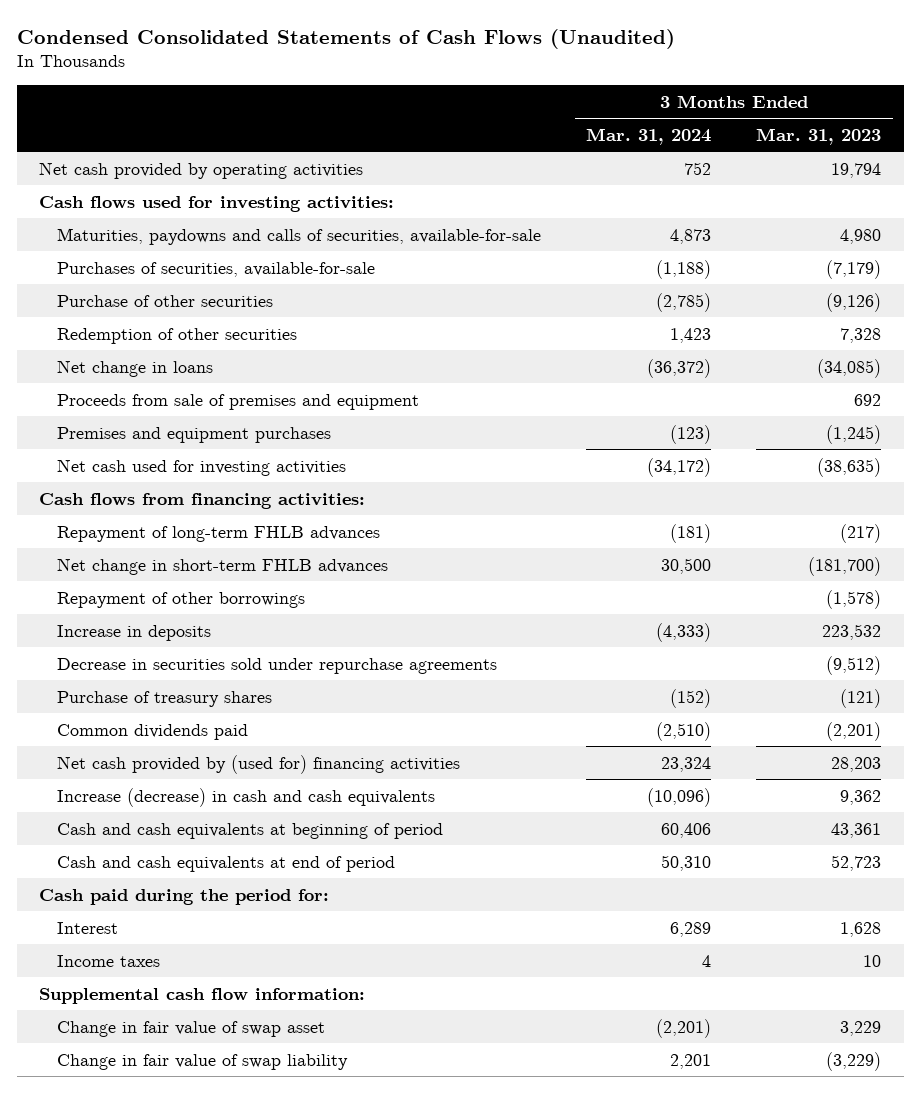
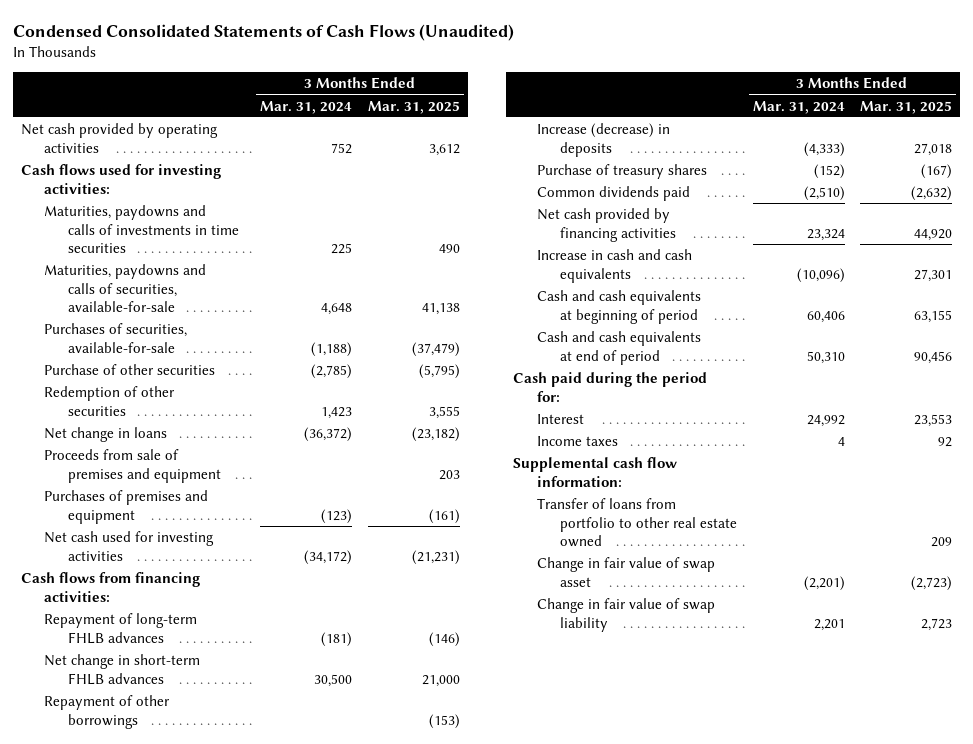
- | 3 Months Ended Mar. 31, 2024 | 3 Months Ended Mar. 31, 2023
+ | 3 Months Ended Mar. 31, 2024 | 3 Months Ended Mar. 31, 2025
- Maturities, paydowns and calls of securities, available-for-sale | 4,873 | 4,980
+ Maturities, paydowns and calls of investments in time securities | 225 | 490
+ Maturities, paydowns and calls of securities, available-for-sale | 4,648 | 41,138
- Premises and equipment purchases | (123) | (1,245)
+ Purchases of premises and equipment | (123) | (161)
- Increase in deposits | (4,333) | 223,532
- Decrease in securities sold under repurchase agreements | | (9,512)
+ Increase (decrease) in deposits | (4,333) | 27,018
- Net cash provided by (used for) financing activities | 23,324 | 28,203
- Increase (decrease) in cash and cash equivalents | (10,096) | 9,362
+ Net cash provided by financing activities | 23,324 | 44,920
+ Increase in cash and cash equivalents | (10,096) | 27,301
- Interest | 6,289 | 1,628
+ Interest | 24,992 | 23,553
+ Transfer of loans from portfolio to other real estate owned | | 209

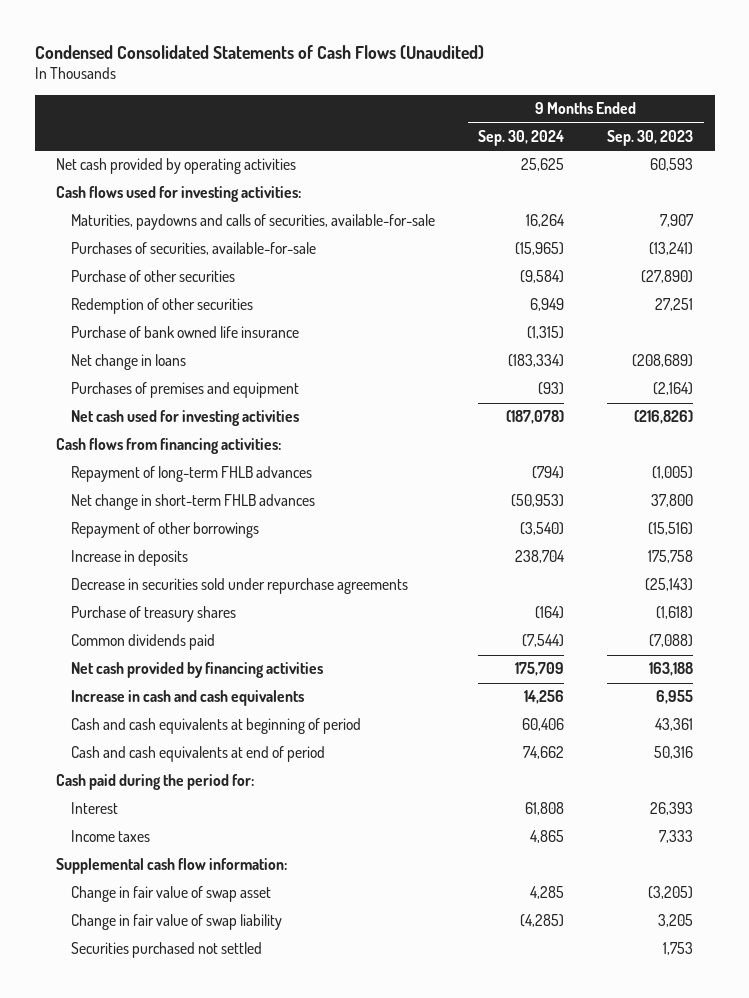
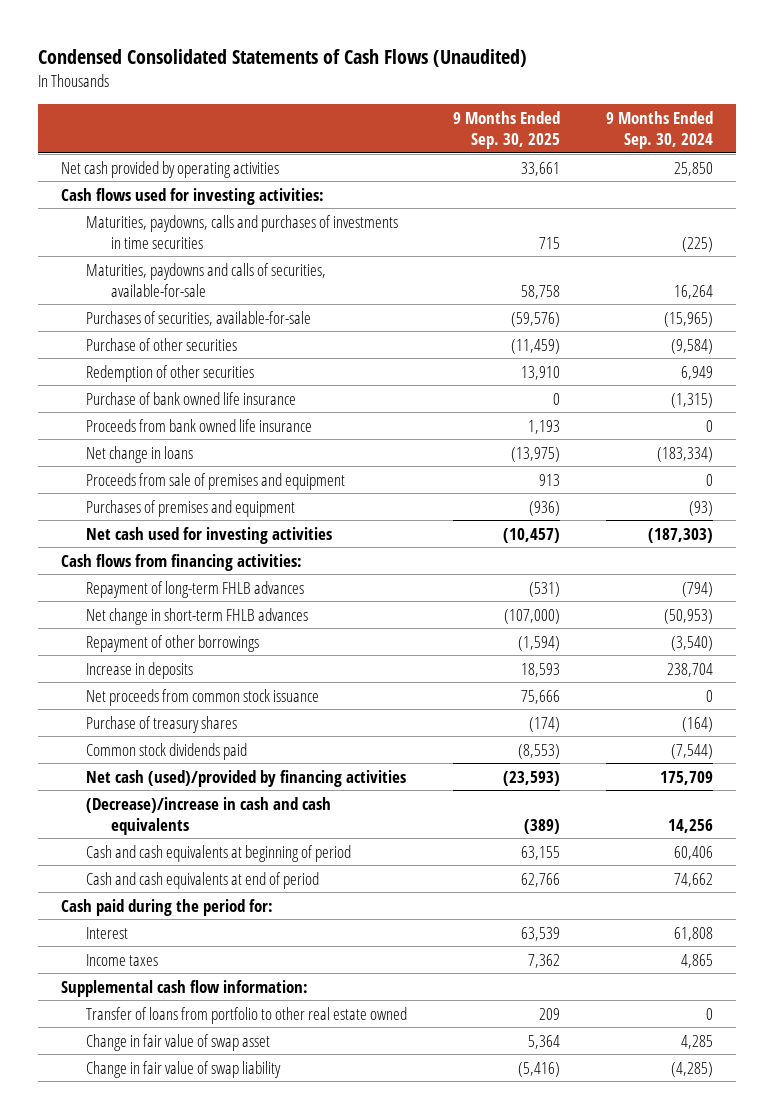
- | 9 Months Ended Sep. 30, 2024 | 9 Months Ended Sep. 30, 2023
+ | 9 Months Ended Sep. 30, 2025 | 9 Months Ended Sep. 30, 2024
- Net cash provided by operating activities | 25,625 | 60,593
+ Net cash provided by operating activities | 33,661 | 25,850
+ Maturities, paydowns, calls and purchases of investments in time securities | 715 | (225)
+ Proceeds from bank owned life insurance | 1,193 | 0
+ Proceeds from sale of premises and equipment | 913 | 0
- Net cash used for investing activities | (187,078) | (216,826)
+ Net cash used for investing activities | (10,457) | (187,303)
- Decrease in securities sold under repurchase agreements | | (25,143)
+ Net proceeds from common stock issuance | 75,666 | 0
- Common dividends paid | (7,544) | (7,088)
- Net cash provided by financing activities | 175,709 | 163,188
- Increase in cash and cash equivalents | 14,256 | 6,955
+ Common stock dividends paid | (8,553) | (7,544)
+ Net cash (used)/provided by financing activities | (23,593) | 175,709
+ (Decrease)/increase in cash and cash equivalents | (389) | 14,256
+ Transfer of loans from portfolio to other real estate owned | 209 | 0
- Securities purchased not settled | | 1,753

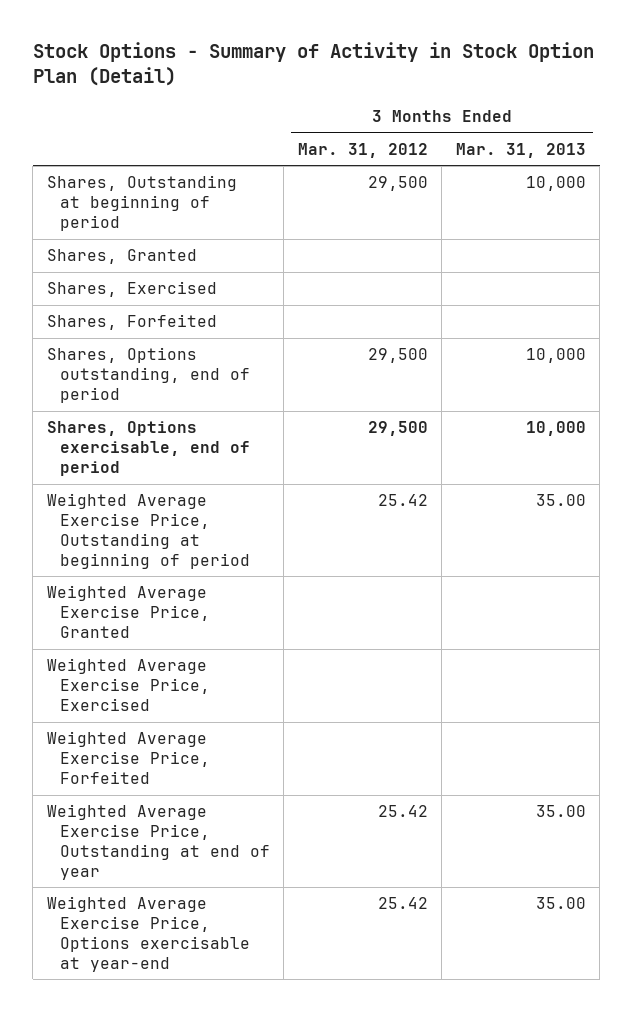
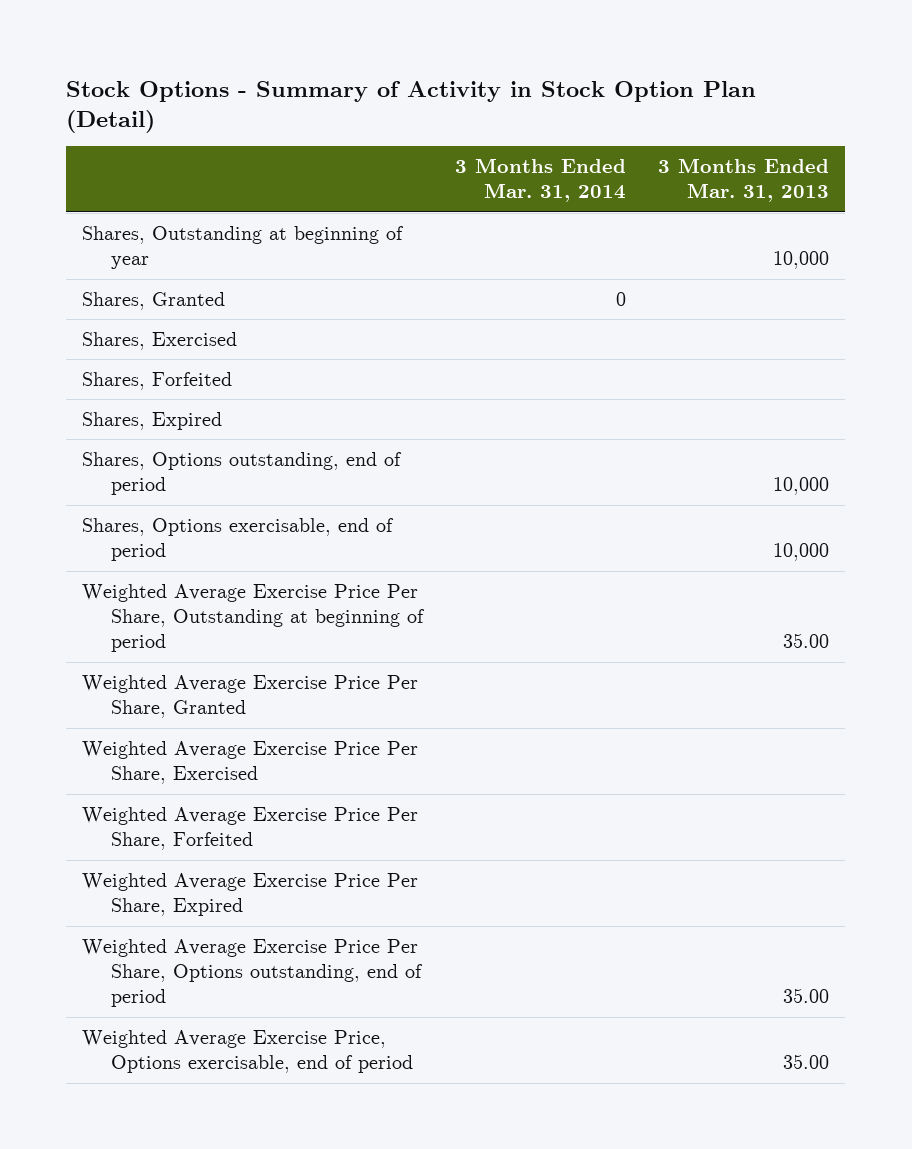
- | 3 Months Ended Mar. 31, 2012 | 3 Months Ended Mar. 31, 2013
+ | 3 Months Ended Mar. 31, 2014 | 3 Months Ended Mar. 31, 2013
- Shares, Outstanding at beginning of period | 29,500 | 10,000
+ Shares, Outstanding at beginning of year | | 10,000
+ Shares, Expired
- Weighted Average Exercise Price, Outstanding at beginning of period | 25.42 | 35.00
- Weighted Average Exercise Price, Granted
- Weighted Average Exercise Price, Exercised
- Weighted Average Exercise Price, Forfeited
- Weighted Average Exercise Price, Outstanding at end of year | 25.42 | 35.00
- Weighted Average Exercise Price, Options exercisable at year-end | 25.42 | 35.00
+ Weighted Average Exercise Price Per Share, Outstanding at beginning of period | | 35.00
+ Weighted Average Exercise Price Per Share, Granted
+ Weighted Average Exercise Price Per Share, Exercised
+ Weighted Average Exercise Price Per Share, Forfeited
+ Weighted Average Exercise Price Per Share, Expired
+ Weighted Average Exercise Price Per Share, Options outstanding, end of period | | 35.00
+ Weighted Average Exercise Price, Options exercisable, end of period | | 35.00

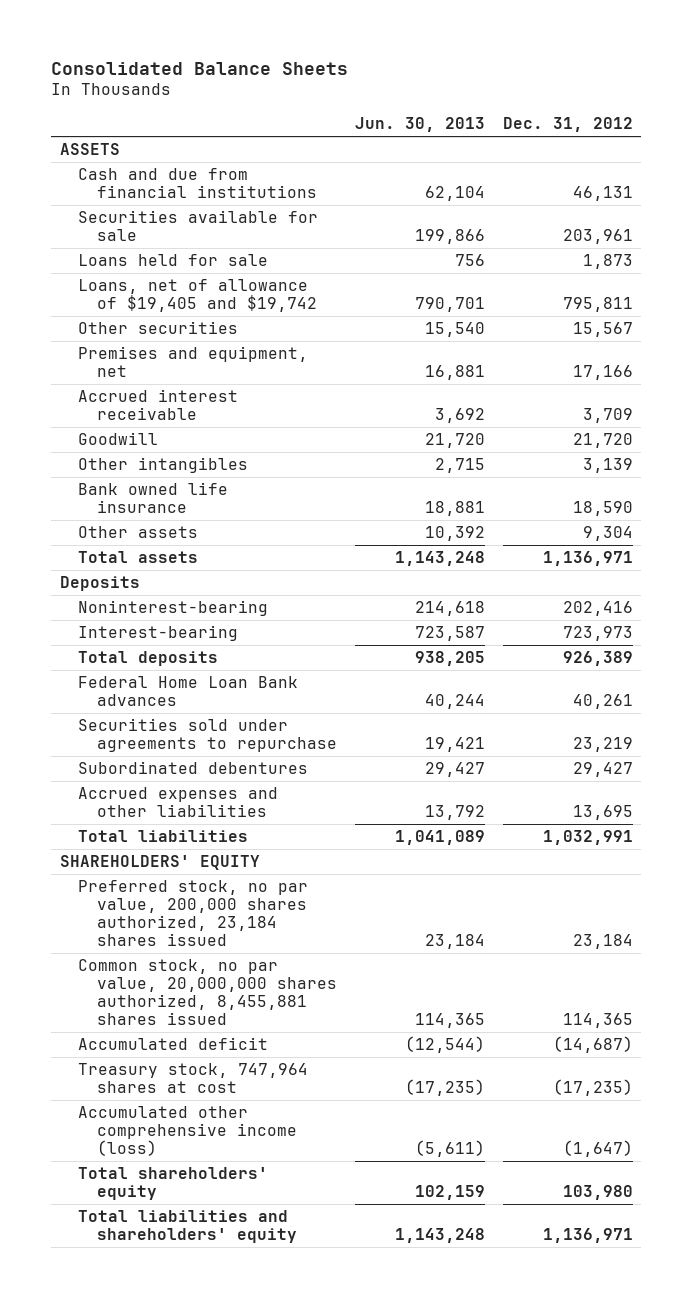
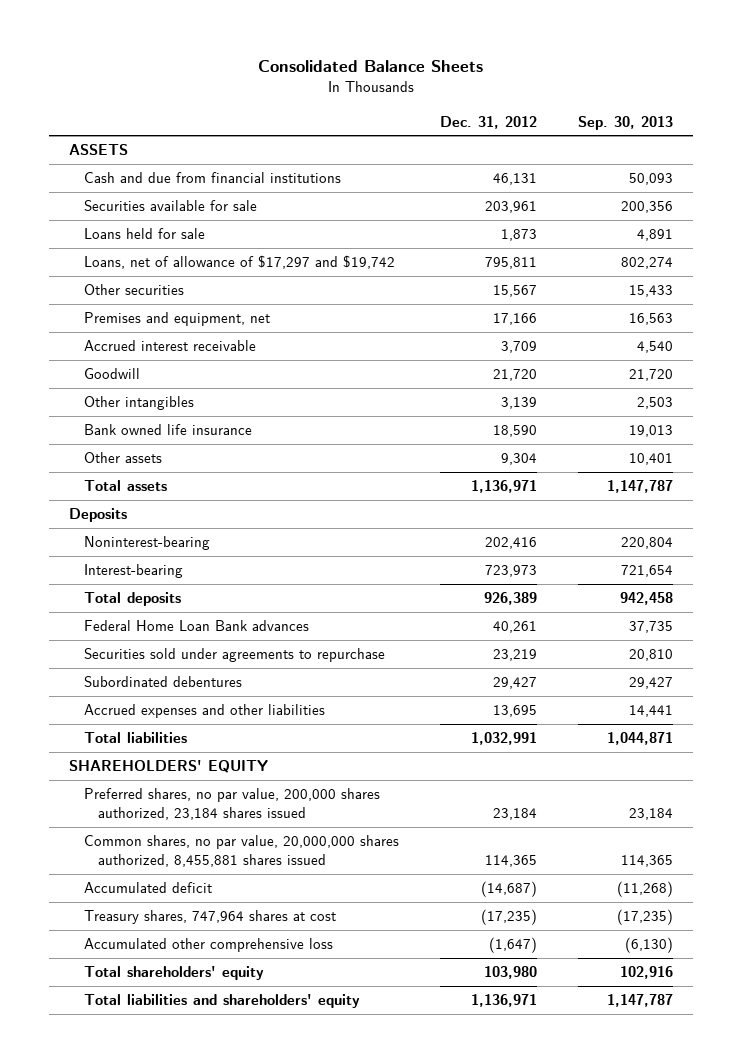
- | Jun. 30, 2013 | Dec. 31, 2012
+ | Dec. 31, 2012 | Sep. 30, 2013
- Loans, net of allowance of $19,405 and $19,742 | 790,701 | 795,811
+ Loans, net of allowance of $17,297 and $19,742 | 795,811 | 802,274
- Preferred stock, no par value, 200,000 shares authorized, 23,184 shares issued | 23,184 | 23,184
- Common stock, no par value, 20,000,000 shares authorized, 8,455,881 shares issued | 114,365 | 114,365
+ Preferred shares, no par value, 200,000 shares authorized, 23,184 shares issued | 23,184 | 23,184
+ Common shares, no par value, 20,000,000 shares authorized, 8,455,881 shares issued | 114,365 | 114,365
- Treasury stock, 747,964 shares at cost | (17,235) | (17,235)
- Accumulated other comprehensive income (loss) | (5,611) | (1,647)
+ Treasury shares, 747,964 shares at cost | (17,235) | (17,235)
+ Accumulated other comprehensive loss | (1,647) | (6,130)

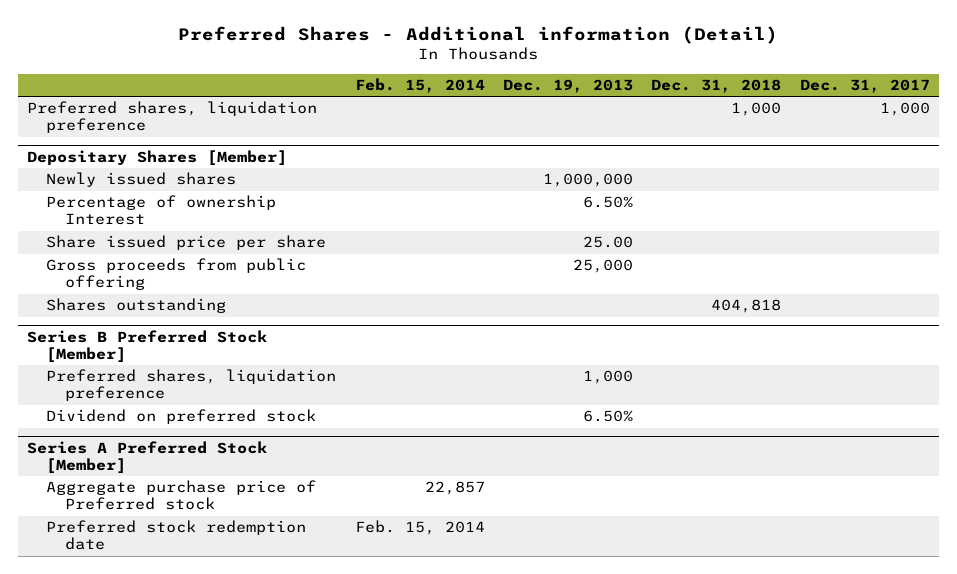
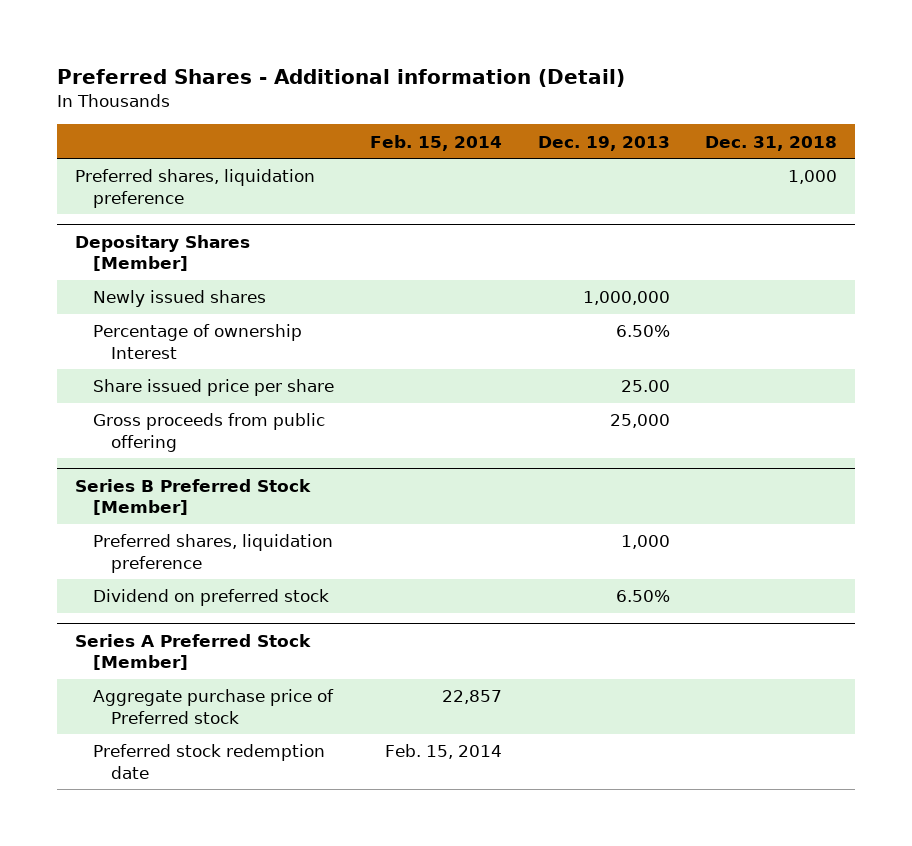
- | Feb. 15, 2014 | Dec. 19, 2013 | Dec. 31, 2018 | Dec. 31, 2017
+ | Feb. 15, 2014 | Dec. 19, 2013 | Dec. 31, 2018
@ Depositary Shares [Member]
- Shares outstanding | | | 404,818 |

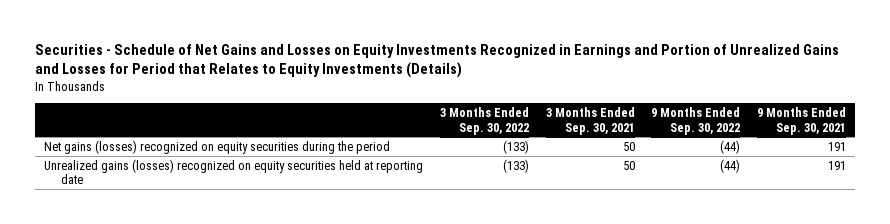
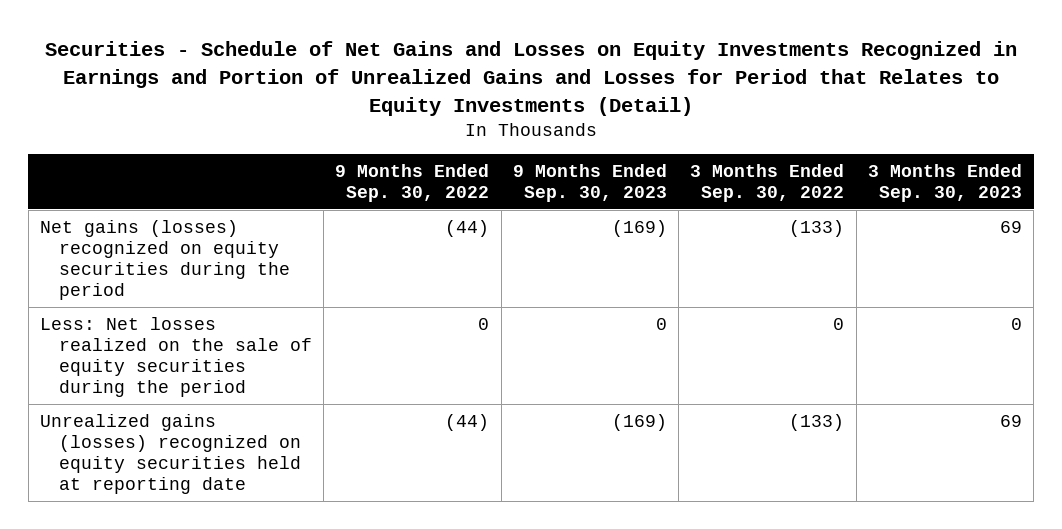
- Securities - Schedule of Net Gains and Losses on Equity Investments Recognized in Earnings and Portion of Unrealized Gains and Losses for Period that Relates to Equity Investments (Details)
+ Securities - Schedule of Net Gains and Losses on Equity Investments Recognized in Earnings and Portion of Unrealized Gains and Losses for Period that Relates to Equity Investments (Detail)
- | 3 Months Ended Sep. 30, 2022 | 3 Months Ended Sep. 30, 2021 | 9 Months Ended Sep. 30, 2022 | 9 Months Ended Sep. 30, 2021
+ | 9 Months Ended Sep. 30, 2022 | 9 Months Ended Sep. 30, 2023 | 3 Months Ended Sep. 30, 2022 | 3 Months Ended Sep. 30, 2023
+ Less: Net losses realized on the sale of equity securities during the period | 0 | 0 | 0 | 0

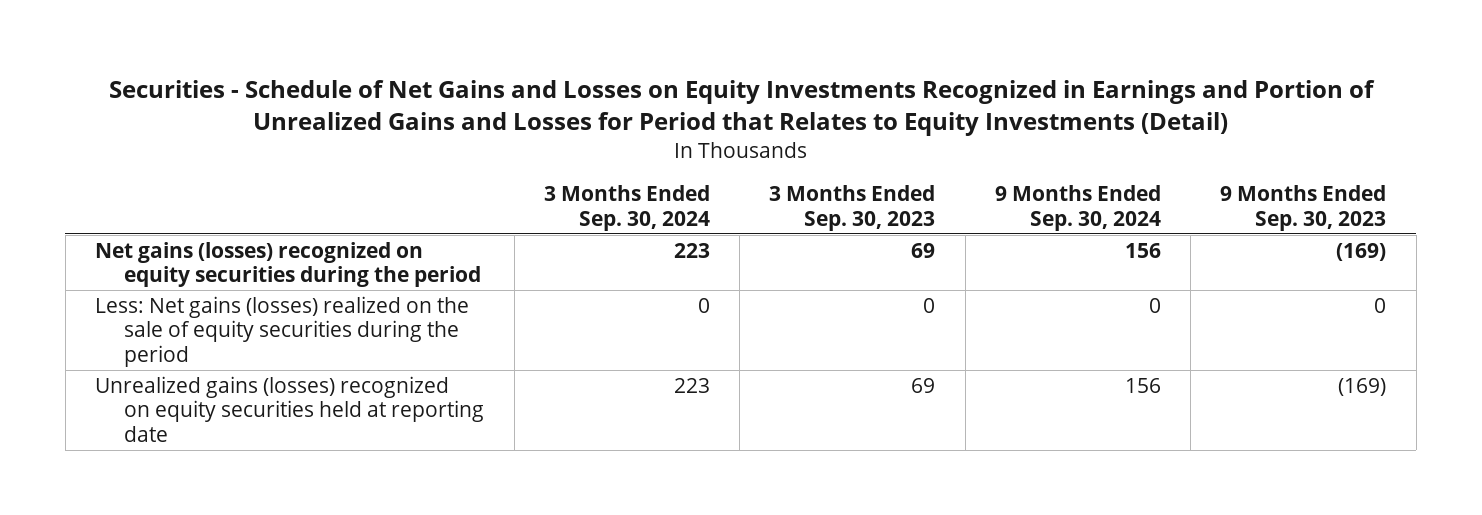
- | 9 Months Ended Sep. 30, 2022 | 9 Months Ended Sep. 30, 2023 | 3 Months Ended Sep. 30, 2022 | 3 Months Ended Sep. 30, 2023
+ | 3 Months Ended Sep. 30, 2024 | 3 Months Ended Sep. 30, 2023 | 9 Months Ended Sep. 30, 2024 | 9 Months Ended Sep. 30, 2023
- Less: Net losses realized on the sale of equity securities during the period | 0 | 0 | 0 | 0
+ Less: Net gains (losses) realized on the sale of equity securities during the period | 0 | 0 | 0 | 0

